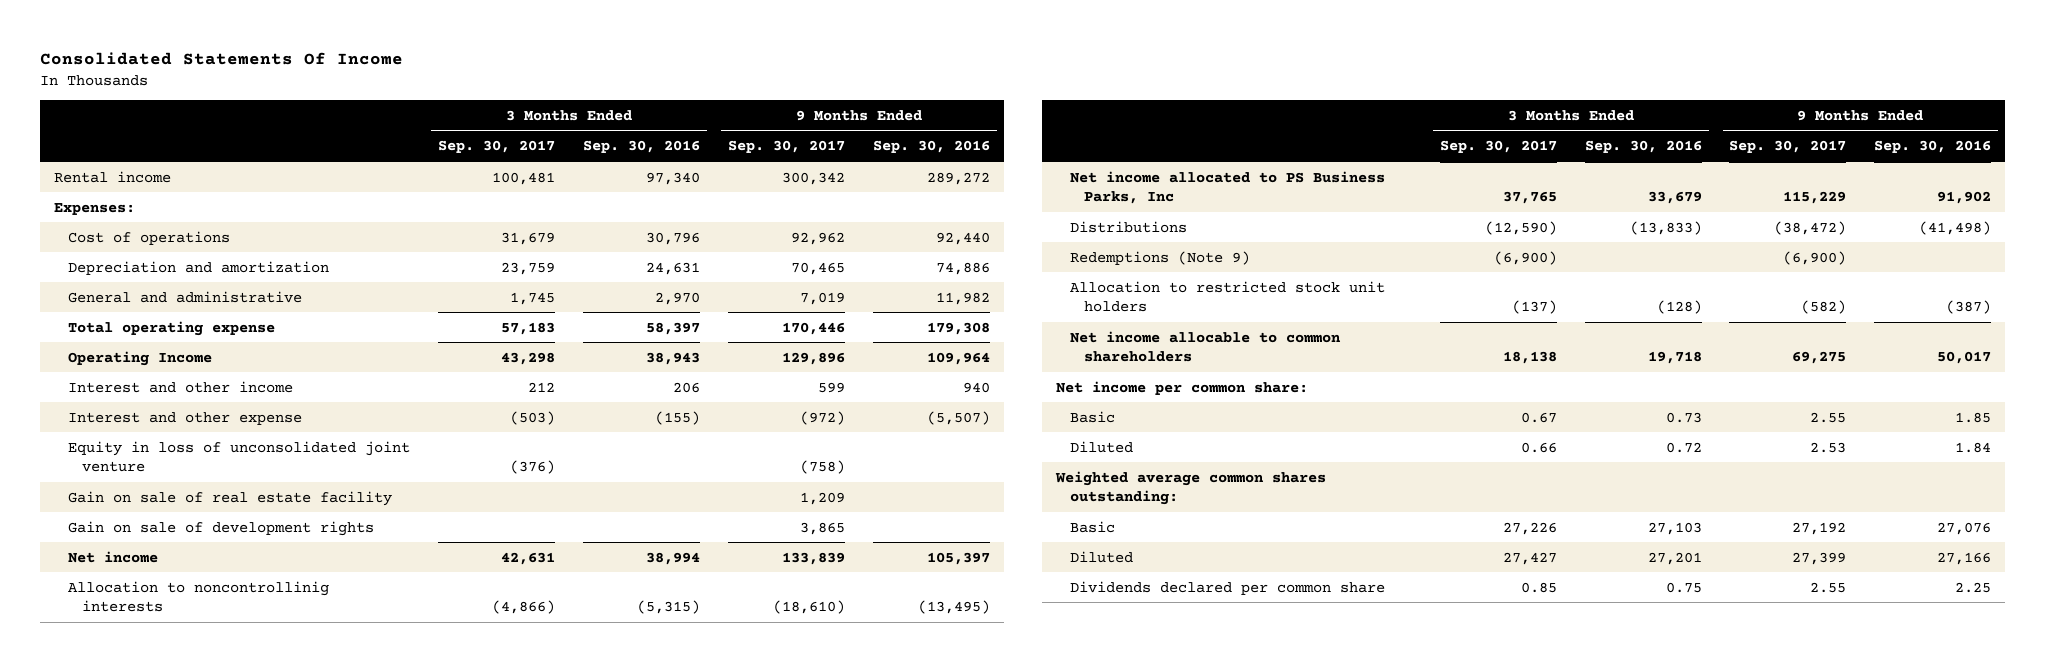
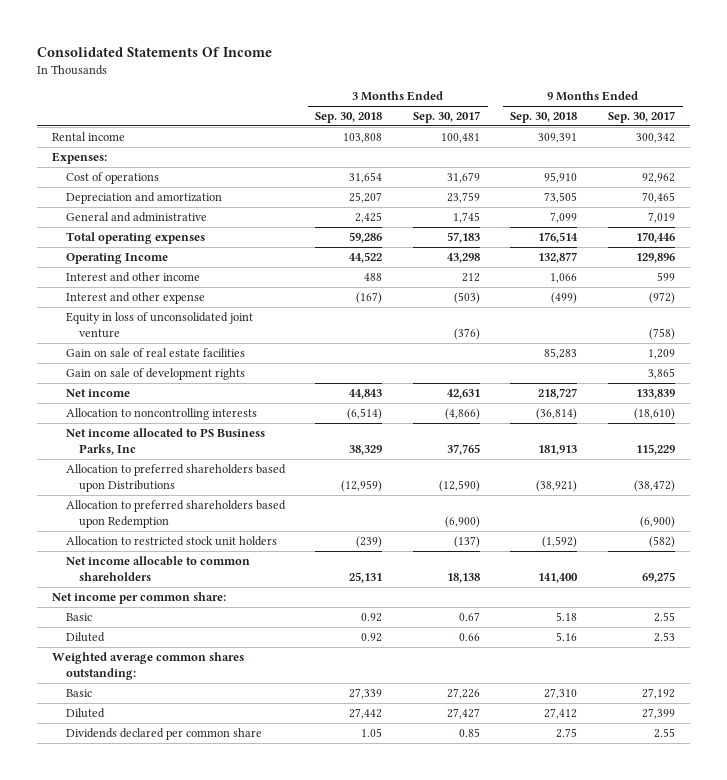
- | 3 Months Ended Sep. 30, 2017 | 3 Months Ended Sep. 30, 2016 | 9 Months Ended Sep. 30, 2017 | 9 Months Ended Sep. 30, 2016
+ | 3 Months Ended Sep. 30, 2018 | 3 Months Ended Sep. 30, 2017 | 9 Months Ended Sep. 30, 2018 | 9 Months Ended Sep. 30, 2017
- Total operating expense | 57,183 | 58,397 | 170,446 | 179,308
+ Total operating expenses | 59,286 | 57,183 | 176,514 | 170,446
- Gain on sale of real estate facility | | | 1,209 |
+ Gain on sale of real estate facilities | | | 85,283 | 1,209
- Allocation to noncontrollinig interests | (4,866) | (5,315) | (18,610) | (13,495)
+ Allocation to noncontrolling interests | (6,514) | (4,866) | (36,814) | (18,610)
- Distributions | (12,590) | (13,833) | (38,472) | (41,498)
- Redemptions (Note 9) | (6,900) | | (6,900) |
+ Allocation to preferred shareholders based upon Distributions | (12,959) | (12,590) | (38,921) | (38,472)
+ Allocation to preferred shareholders based upon Redemption | | (6,900) | | (6,900)

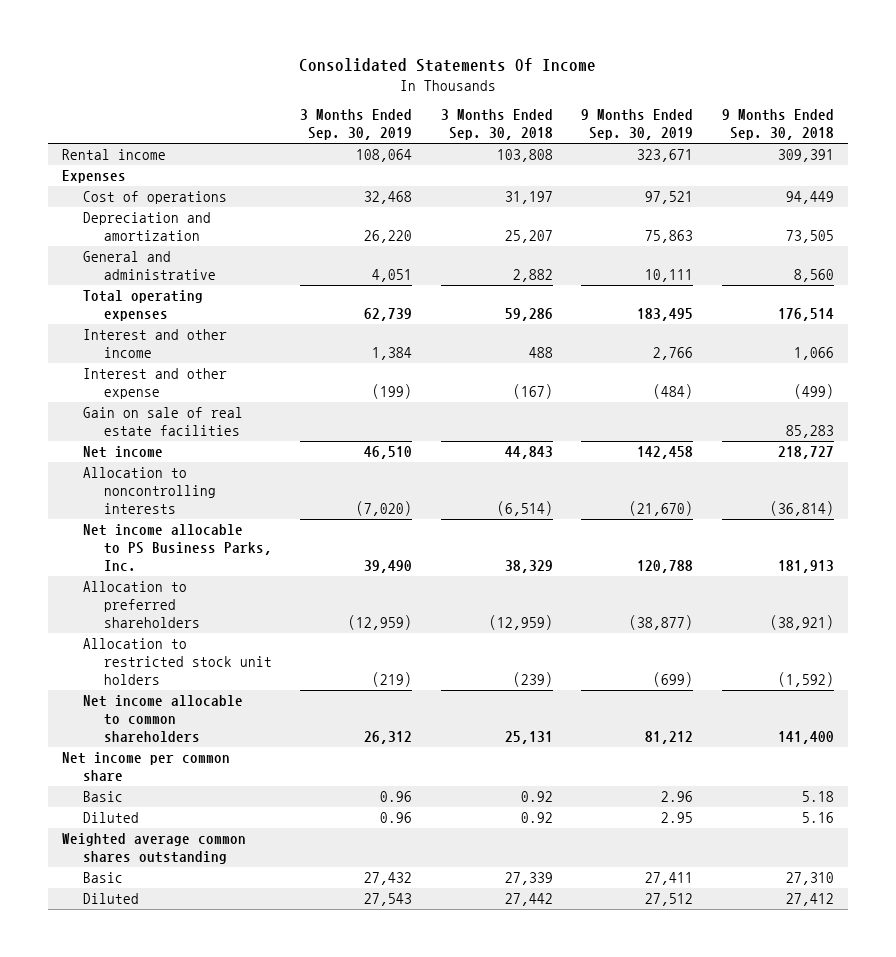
- | 3 Months Ended Sep. 30, 2018 | 3 Months Ended Sep. 30, 2017 | 9 Months Ended Sep. 30, 2018 | 9 Months Ended Sep. 30, 2017
+ | 3 Months Ended Sep. 30, 2019 | 3 Months Ended Sep. 30, 2018 | 9 Months Ended Sep. 30, 2019 | 9 Months Ended Sep. 30, 2018
- Expenses:
- Cost of operations | 31,654 | 31,679 | 95,910 | 92,962
+ Expenses
+ Cost of operations | 32,468 | 31,197 | 97,521 | 94,449
- General and administrative | 2,425 | 1,745 | 7,099 | 7,019
+ General and administrative | 4,051 | 2,882 | 10,111 | 8,560
- Operating Income | 44,522 | 43,298 | 132,877 | 129,896
- Equity in loss of unconsolidated joint venture | | (376) | | (758)
- Gain on sale of development rights | | | | 3,865
- Net income allocated to PS Business Parks, Inc | 38,329 | 37,765 | 181,913 | 115,229
- Allocation to preferred shareholders based upon Distributions | (12,959) | (12,590) | (38,921) | (38,472)
- Allocation to preferred shareholders based upon Redemption | | (6,900) | | (6,900)
+ Net income allocable to PS Business Parks, Inc. | 39,490 | 38,329 | 120,788 | 181,913
+ Allocation to preferred shareholders | (12,959) | (12,959) | (38,877) | (38,921)
- Net income per common share:
+ Net income per common share
- Weighted average common shares outstanding:
+ Weighted average common shares outstanding
- Dividends declared per common share | 1.05 | 0.85 | 2.75 | 2.55

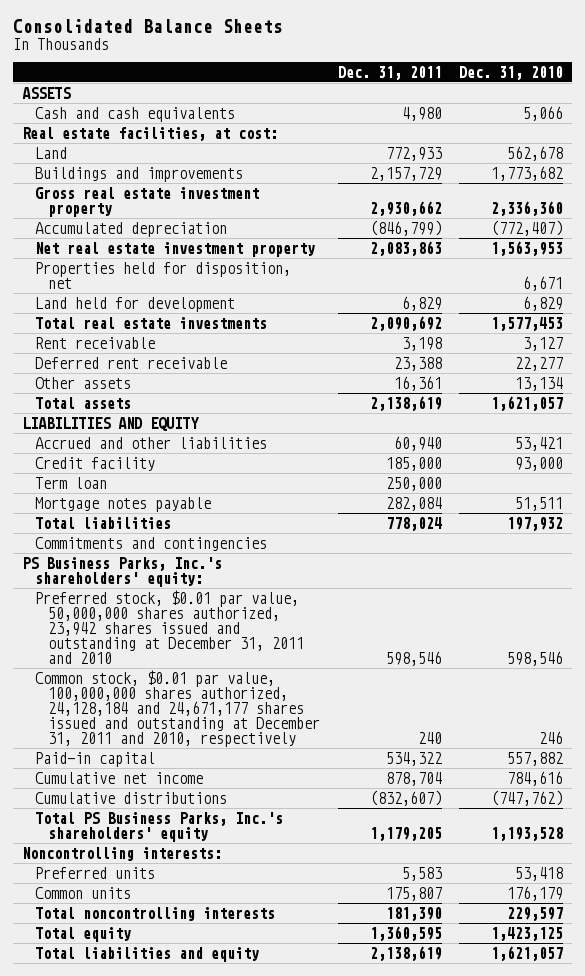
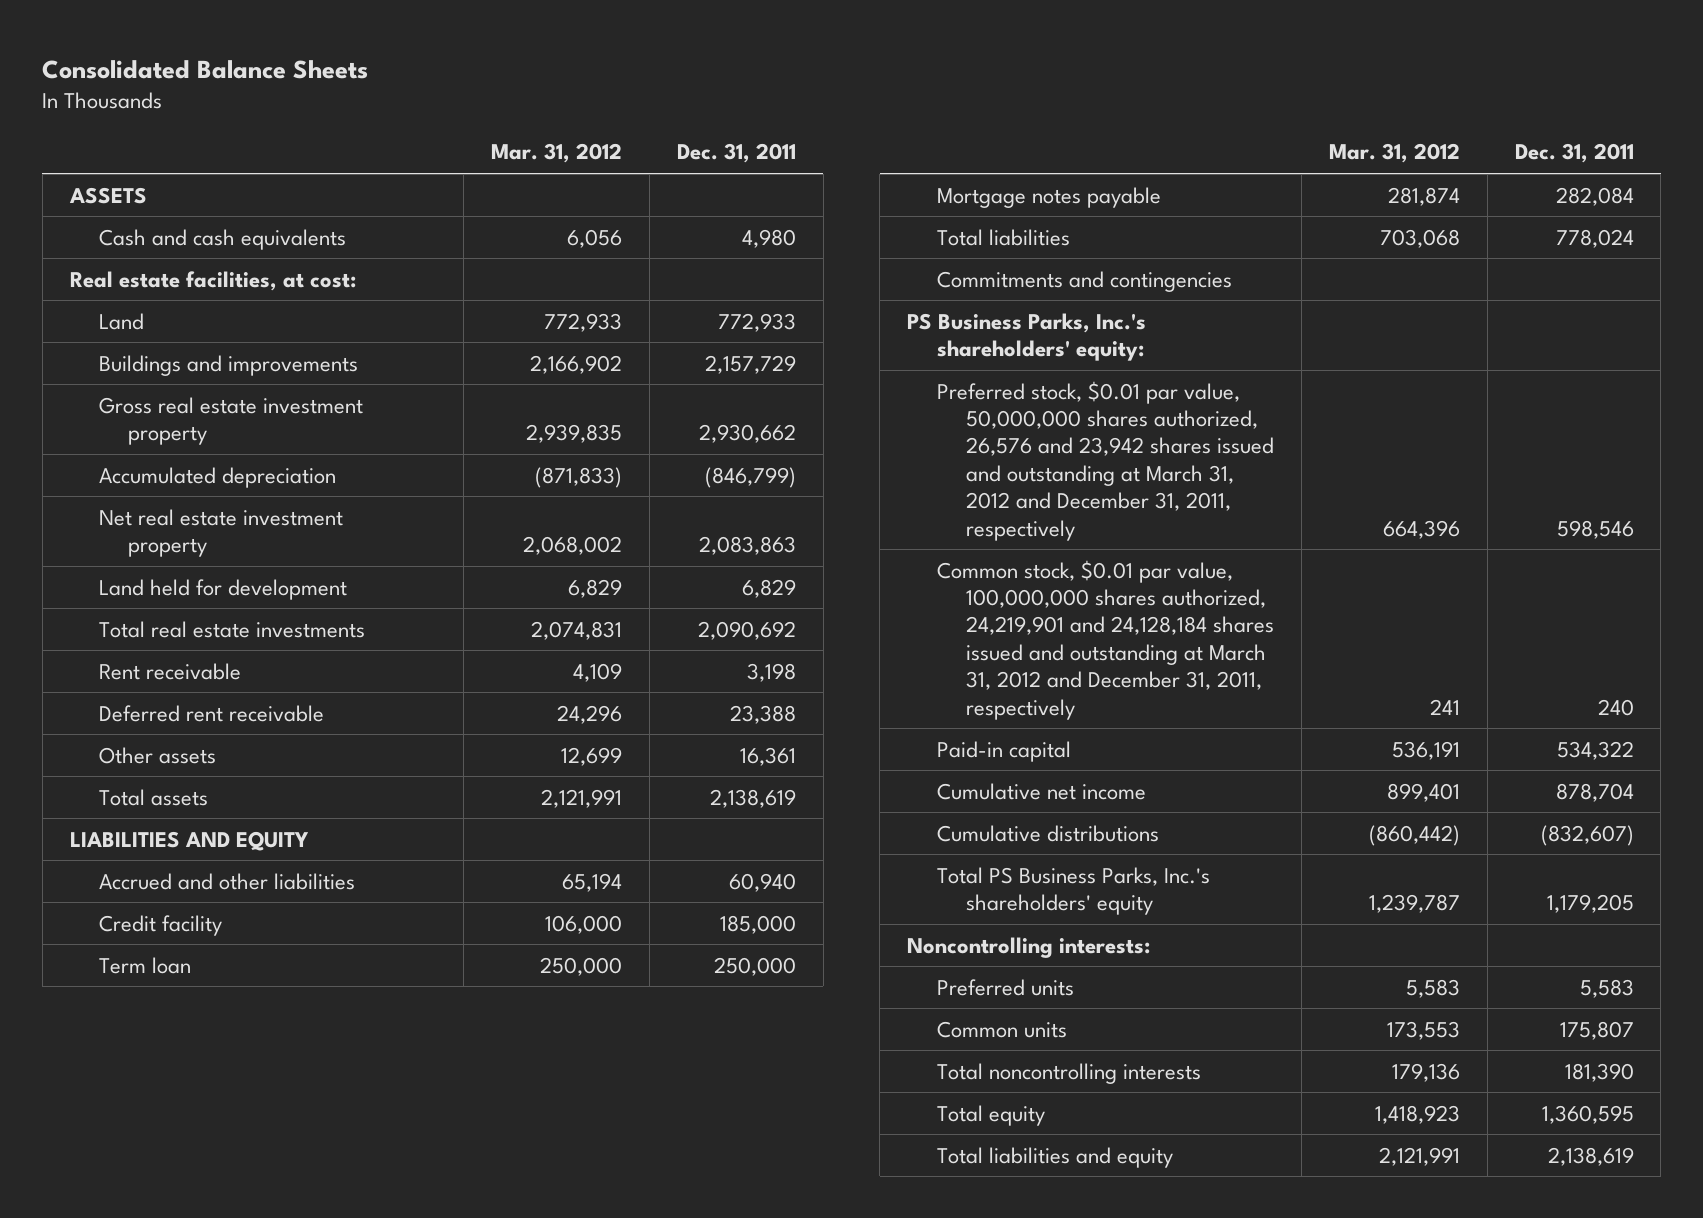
- | Dec. 31, 2011 | Dec. 31, 2010
+ | Mar. 31, 2012 | Dec. 31, 2011
- Properties held for disposition, net | | 6,671
- Preferred stock, $0.01 par value, 50,000,000 shares authorized, 23,942 shares issued and outstanding at December 31, 2011 and 2010 | 598,546 | 598,546
- Common stock, $0.01 par value, 100,000,000 shares authorized, 24,128,184 and 24,671,177 shares issued and outstanding at December 31, 2011 and 2010, respectively | 240 | 246
+ Preferred stock, $0.01 par value, 50,000,000 shares authorized, 26,576 and 23,942 shares issued and outstanding at March 31, 2012 and December 31, 2011, respectively | 664,396 | 598,546
+ Common stock, $0.01 par value, 100,000,000 shares authorized, 24,219,901 and 24,128,184 shares issued and outstanding at March 31, 2012 and December 31, 2011, respectively | 241 | 240

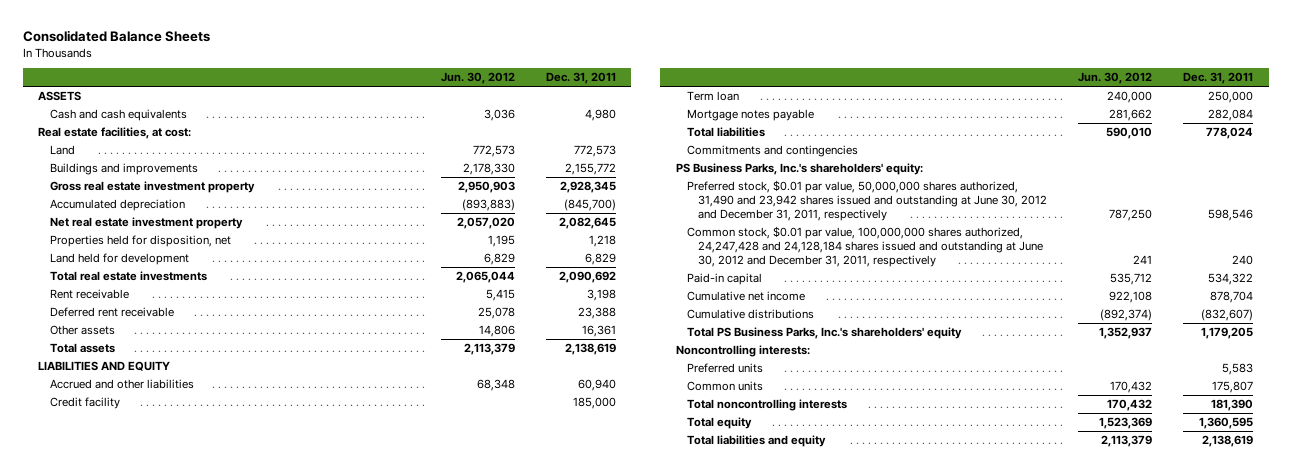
- | Mar. 31, 2012 | Dec. 31, 2011
+ | Jun. 30, 2012 | Dec. 31, 2011
- Land | 772,933 | 772,933
- Buildings and improvements | 2,166,902 | 2,157,729
- Gross real estate investment property | 2,939,835 | 2,930,662
- Accumulated depreciation | (871,833) | (846,799)
- Net real estate investment property | 2,068,002 | 2,083,863
+ Land | 772,573 | 772,573
+ Buildings and improvements | 2,178,330 | 2,155,772
+ Gross real estate investment property | 2,950,903 | 2,928,345
+ Accumulated depreciation | (893,883) | (845,700)
+ Net real estate investment property | 2,057,020 | 2,082,645
+ Properties held for disposition, net | 1,195 | 1,218
- Preferred stock, $0.01 par value, 50,000,000 shares authorized, 26,576 and 23,942 shares issued and outstanding at March 31, 2012 and December 31, 2011, respectively | 664,396 | 598,546
- Common stock, $0.01 par value, 100,000,000 shares authorized, 24,219,901 and 24,128,184 shares issued and outstanding at March 31, 2012 and December 31, 2011, respectively | 241 | 240
+ Preferred stock, $0.01 par value, 50,000,000 shares authorized, 31,490 and 23,942 shares issued and outstanding at June 30, 2012 and December 31, 2011, respectively | 787,250 | 598,546
+ Common stock, $0.01 par value, 100,000,000 shares authorized, 24,247,428 and 24,128,184 shares issued and outstanding at June 30, 2012 and December 31, 2011, respectively | 241 | 240

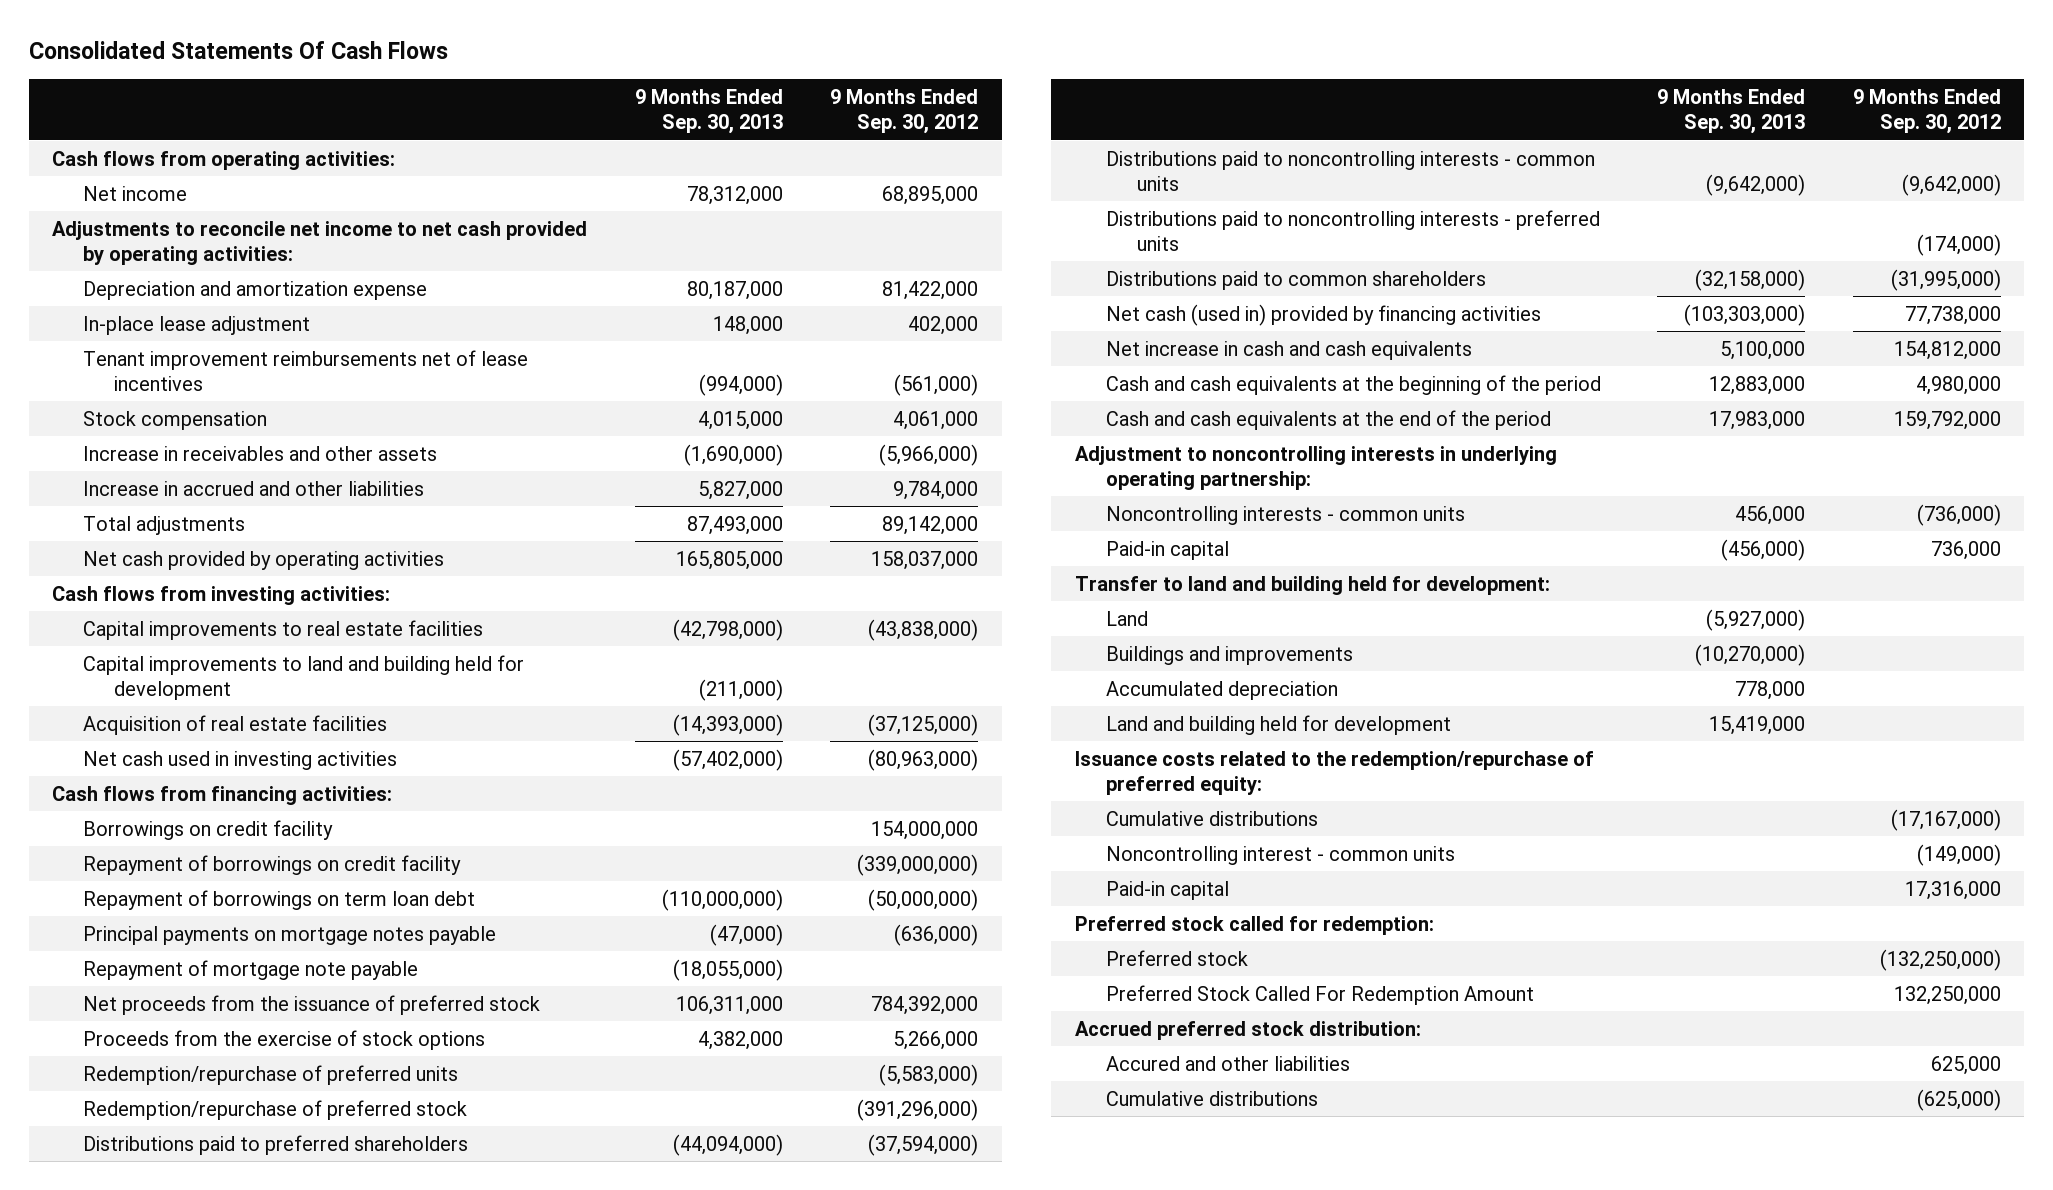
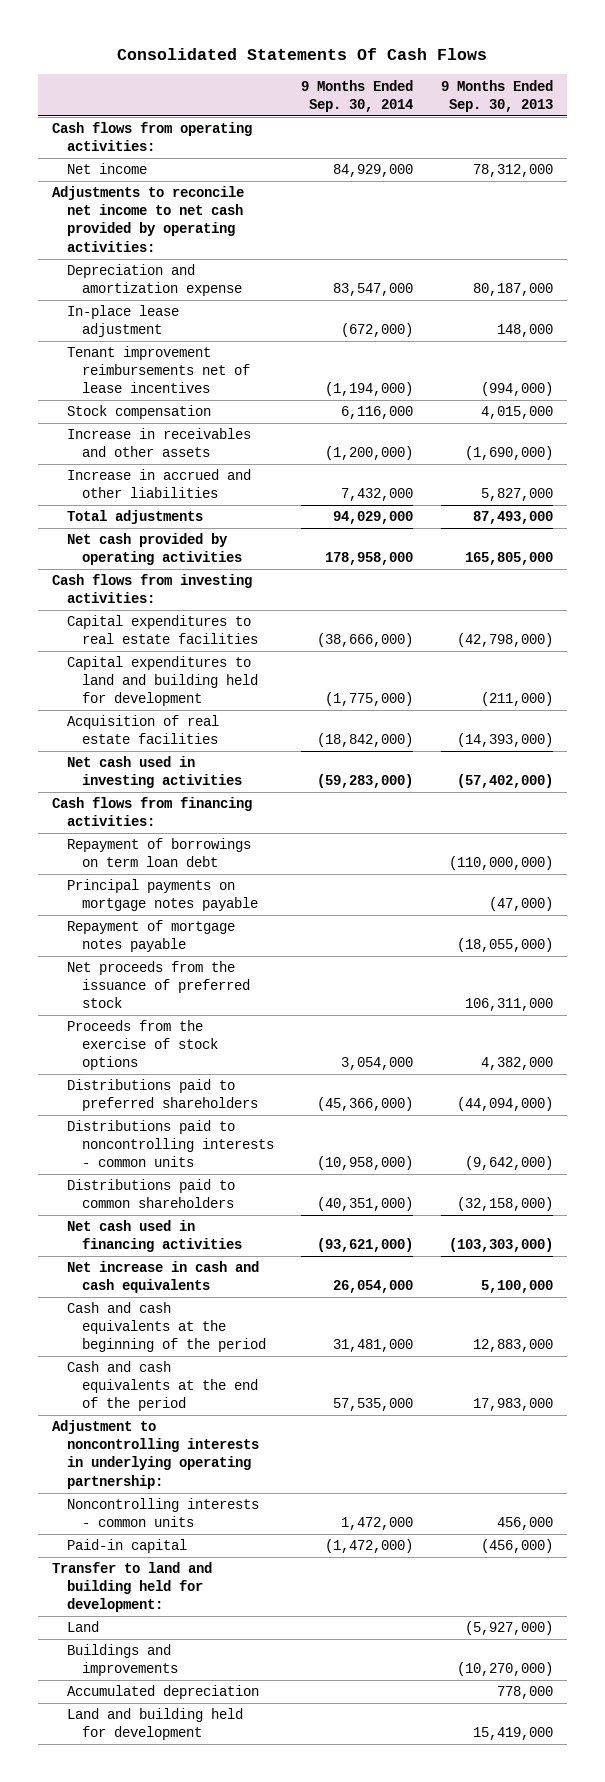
- | 9 Months Ended Sep. 30, 2013 | 9 Months Ended Sep. 30, 2012
+ | 9 Months Ended Sep. 30, 2014 | 9 Months Ended Sep. 30, 2013
- Capital improvements to real estate facilities | (42,798,000) | (43,838,000)
- Capital improvements to land and building held for development | (211,000) |
+ Capital expenditures to real estate facilities | (38,666,000) | (42,798,000)
+ Capital expenditures to land and building held for development | (1,775,000) | (211,000)
- Borrowings on credit facility | | 154,000,000
- Repayment of borrowings on credit facility | | (339,000,000)
- Repayment of mortgage note payable | (18,055,000) |
+ Repayment of mortgage notes payable | | (18,055,000)
- Redemption/repurchase of preferred units | | (5,583,000)
- Redemption/repurchase of preferred stock | | (391,296,000)
- Distributions paid to noncontrolling interests - preferred units | | (174,000)
- Net cash (used in) provided by financing activities | (103,303,000) | 77,738,000
+ Net cash used in financing activities | (93,621,000) | (103,303,000)
- Issuance costs related to the redemption/repurchase of preferred equity:
- Cumulative distributions | | (17,167,000)
- Noncontrolling interest - common units | | (149,000)
- Paid-in capital | | 17,316,000
- Preferred stock called for redemption:
- Preferred stock | | (132,250,000)
- Preferred Stock Called For Redemption Amount | | 132,250,000
- Accrued preferred stock distribution:
- Accured and other liabilities | | 625,000
- Cumulative distributions | | (625,000)

